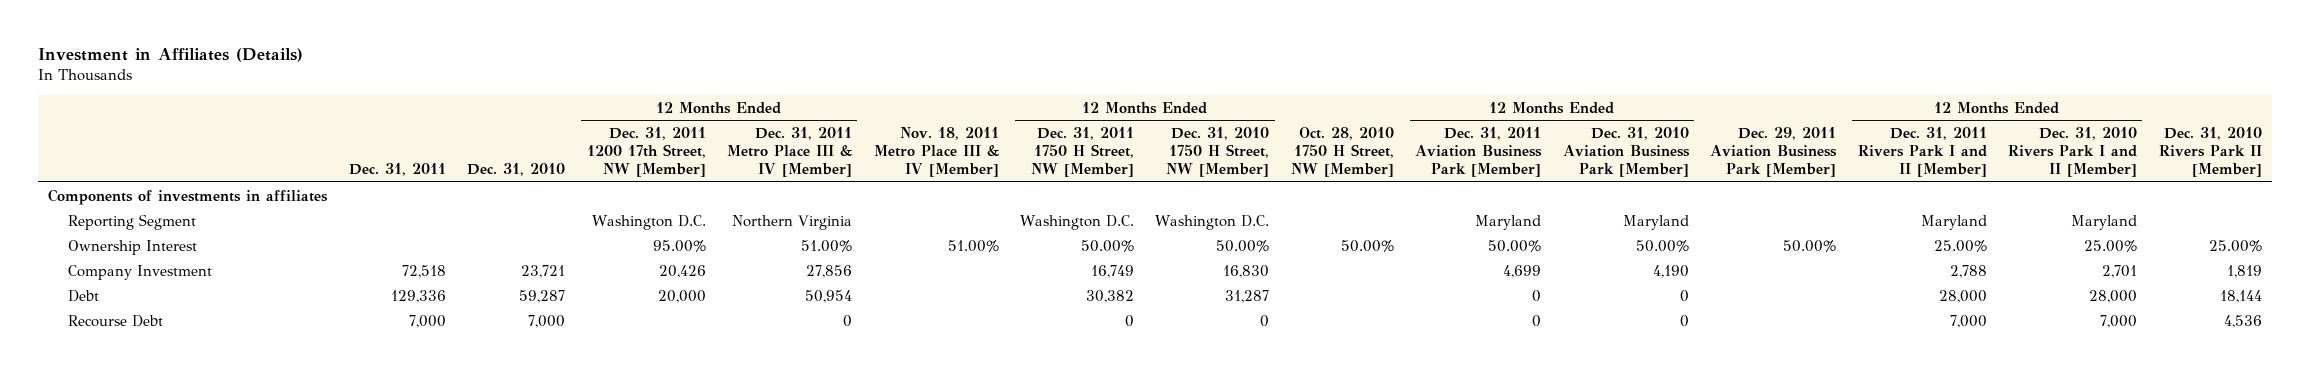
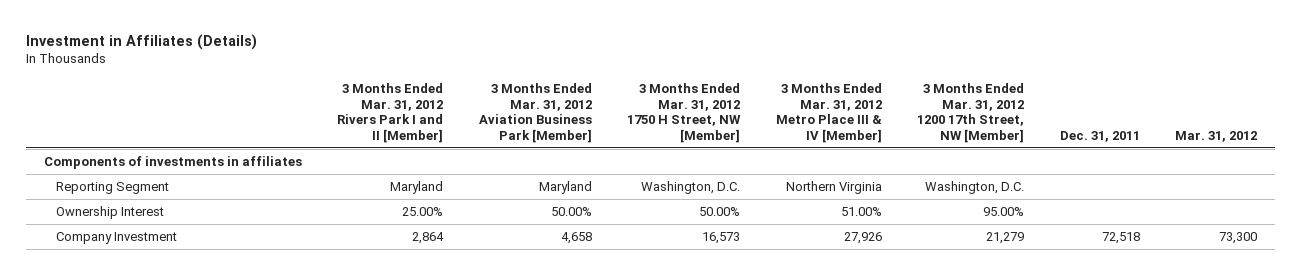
- | Dec. 31, 2011 | Dec. 31, 2010 | 12 Months Ended Dec. 31, 2011 1200 17th Street, NW [Member] | 12 Months Ended Dec. 31, 2011 Metro Place III & IV [Member] | Nov. 18, 2011 Metro Place III & IV [Member] | 12 Months Ended Dec. 31, 2011 1750 H Street, NW [Member] | 12 Months Ended Dec. 31, 2010 1750 H Street, NW [Member] | Oct. 28, 2010 1750 H Street, NW [Member] | 12 Months Ended Dec. 31, 2011 Aviation Business Park [Member] | 12 Months Ended Dec. 31, 2010 Aviation Business Park [Member] | Dec. 29, 2011 Aviation Business Park [Member] | 12 Months Ended Dec. 31, 2011 Rivers Park I and II [Member] | 12 Months Ended Dec. 31, 2010 Rivers Park I and II [Member] | Dec. 31, 2010 Rivers Park II [Member]
+ | 3 Months Ended Mar. 31, 2012 Rivers Park I and II [Member] | 3 Months Ended Mar. 31, 2012 Aviation Business Park [Member] | 3 Months Ended Mar. 31, 2012 1750 H Street, NW [Member] | 3 Months Ended Mar. 31, 2012 Metro Place III & IV [Member] | 3 Months Ended Mar. 31, 2012 1200 17th Street, NW [Member] | Dec. 31, 2011 | Mar. 31, 2012
- Debt | 129,336 | 59,287 | 20,000 | 50,954 | | 30,382 | 31,287 | | 0 | 0 | | 28,000 | 28,000 | 18,144
- Recourse Debt | 7,000 | 7,000 | | 0 | | 0 | 0 | | 0 | 0 | | 7,000 | 7,000 | 4,536

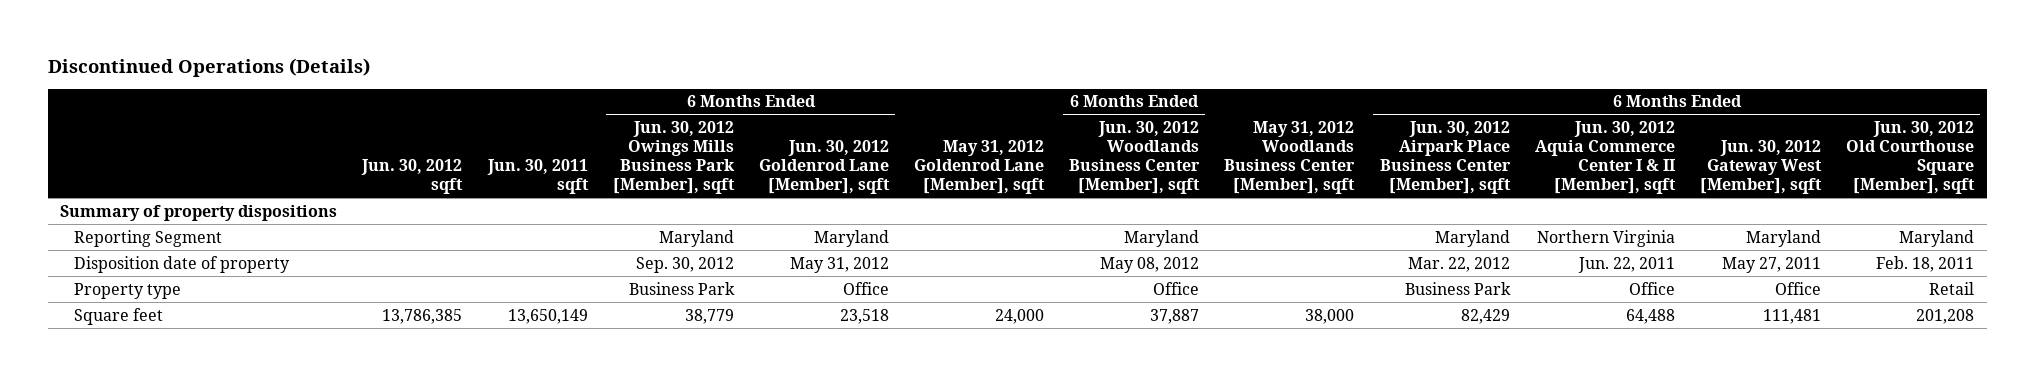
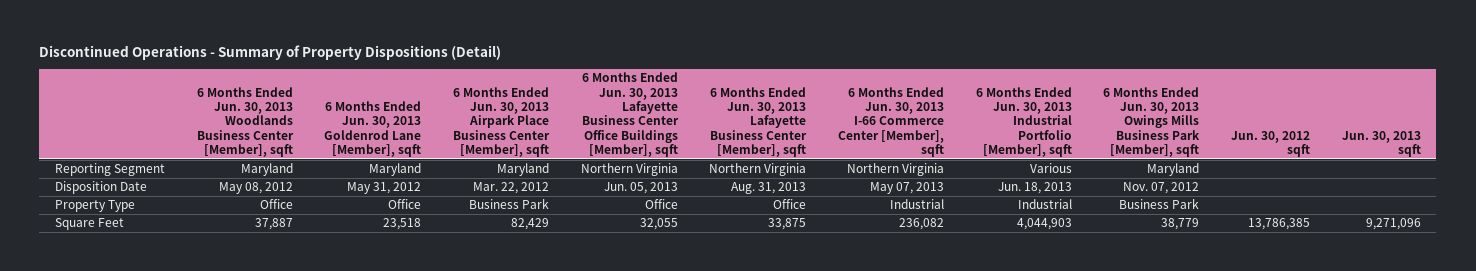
- Discontinued Operations (Details)
+ Discontinued Operations - Summary of Property Dispositions (Detail)
- | Jun. 30, 2012 sqft | Jun. 30, 2011 sqft | 6 Months Ended Jun. 30, 2012 Owings Mills Business Park [Member], sqft | 6 Months Ended Jun. 30, 2012 Goldenrod Lane [Member], sqft | May 31, 2012 Goldenrod Lane [Member], sqft | 6 Months Ended Jun. 30, 2012 Woodlands Business Center [Member], sqft | May 31, 2012 Woodlands Business Center [Member], sqft | 6 Months Ended Jun. 30, 2012 Airpark Place Business Center [Member], sqft | 6 Months Ended Jun. 30, 2012 Aquia Commerce Center I & II [Member], sqft | 6 Months Ended Jun. 30, 2012 Gateway West [Member], sqft | 6 Months Ended Jun. 30, 2012 Old Courthouse Square [Member], sqft
+ | 6 Months Ended Jun. 30, 2013 Woodlands Business Center [Member], sqft | 6 Months Ended Jun. 30, 2013 Goldenrod Lane [Member], sqft | 6 Months Ended Jun. 30, 2013 Airpark Place Business Center [Member], sqft | 6 Months Ended Jun. 30, 2013 Lafayette Business Center Office Buildings [Member], sqft | 6 Months Ended Jun. 30, 2013 Lafayette Business Center [Member], sqft | 6 Months Ended Jun. 30, 2013 I-66 Commerce Center [Member], sqft | 6 Months Ended Jun. 30, 2013 Industrial Portfolio [Member], sqft | 6 Months Ended Jun. 30, 2013 Owings Mills Business Park [Member], sqft | Jun. 30, 2012 sqft | Jun. 30, 2013 sqft
- Summary of property dispositions
- Disposition date of property | | | Sep. 30, 2012 | May 31, 2012 | | May 08, 2012 | | Mar. 22, 2012 | Jun. 22, 2011 | May 27, 2011 | Feb. 18, 2011
- Property type | | | Business Park | Office | | Office | | Business Park | Office | Office | Retail
- Square feet | 13,786,385 | 13,650,149 | 38,779 | 23,518 | 24,000 | 37,887 | 38,000 | 82,429 | 64,488 | 111,481 | 201,208
+ Disposition Date | May 08, 2012 | May 31, 2012 | Mar. 22, 2012 | Jun. 05, 2013 | Aug. 31, 2013 | May 07, 2013 | Jun. 18, 2013 | Nov. 07, 2012 | |
+ Property Type | Office | Office | Business Park | Office | Office | Industrial | Industrial | Business Park | |
+ Square Feet | 37,887 | 23,518 | 82,429 | 32,055 | 33,875 | 236,082 | 4,044,903 | 38,779 | 13,786,385 | 9,271,096

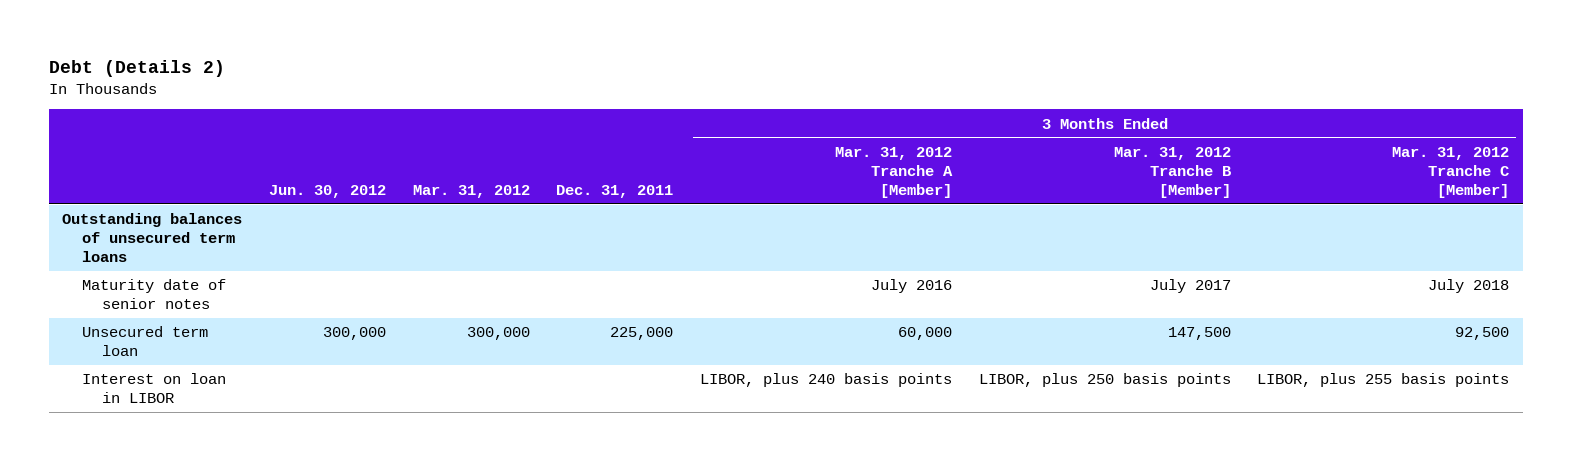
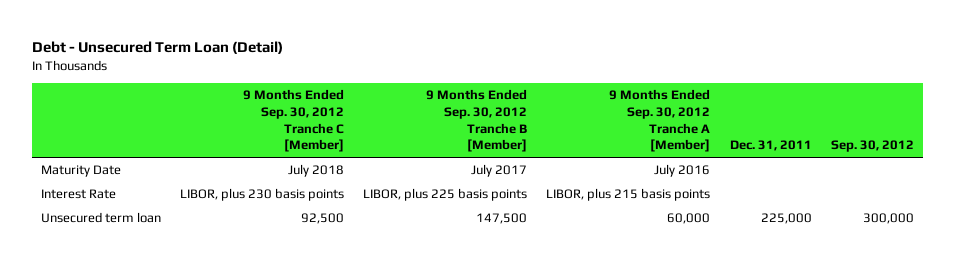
- Debt (Details 2)
+ Debt - Unsecured Term Loan (Detail)
- | Jun. 30, 2012 | Mar. 31, 2012 | Dec. 31, 2011 | 3 Months Ended Mar. 31, 2012 Tranche A [Member] | 3 Months Ended Mar. 31, 2012 Tranche B [Member] | 3 Months Ended Mar. 31, 2012 Tranche C [Member]
+ | 9 Months Ended Sep. 30, 2012 Tranche C [Member] | 9 Months Ended Sep. 30, 2012 Tranche B [Member] | 9 Months Ended Sep. 30, 2012 Tranche A [Member] | Dec. 31, 2011 | Sep. 30, 2012
- Outstanding balances of unsecured term loans
- Maturity date of senior notes | | | | July 2016 | July 2017 | July 2018
+ Maturity Date | July 2018 | July 2017 | July 2016 | |
+ Interest Rate | LIBOR, plus 230 basis points | LIBOR, plus 225 basis points | LIBOR, plus 215 basis points | |
- Interest on loan in LIBOR | | | | LIBOR, plus 240 basis points | LIBOR, plus 250 basis points | LIBOR, plus 255 basis points

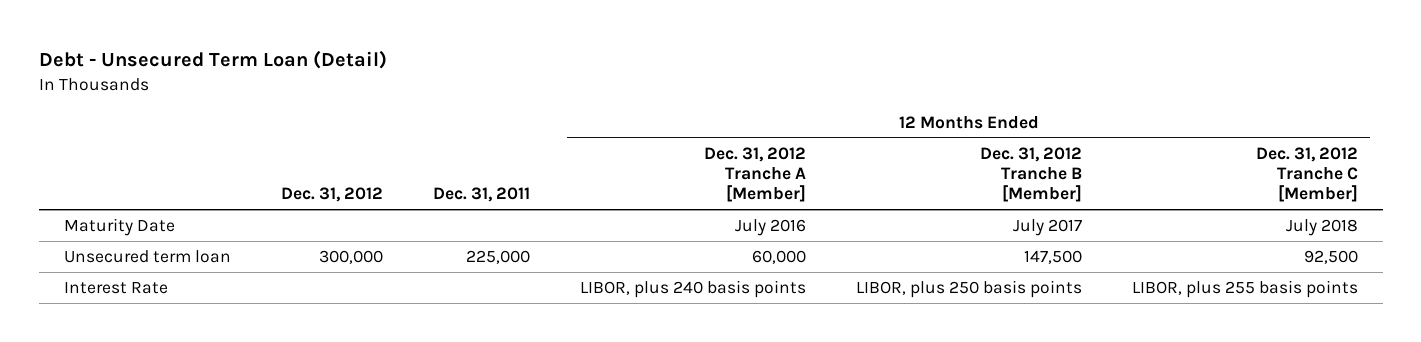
- | 9 Months Ended Sep. 30, 2012 Tranche C [Member] | 9 Months Ended Sep. 30, 2012 Tranche B [Member] | 9 Months Ended Sep. 30, 2012 Tranche A [Member] | Dec. 31, 2011 | Sep. 30, 2012
+ | Dec. 31, 2012 | Dec. 31, 2011 | 12 Months Ended Dec. 31, 2012 Tranche A [Member] | 12 Months Ended Dec. 31, 2012 Tranche B [Member] | 12 Months Ended Dec. 31, 2012 Tranche C [Member]
moved down: Interest Rate | | | LIBOR, plus 240 basis points | LIBOR, plus 250 basis points | LIBOR, plus 255 basis points

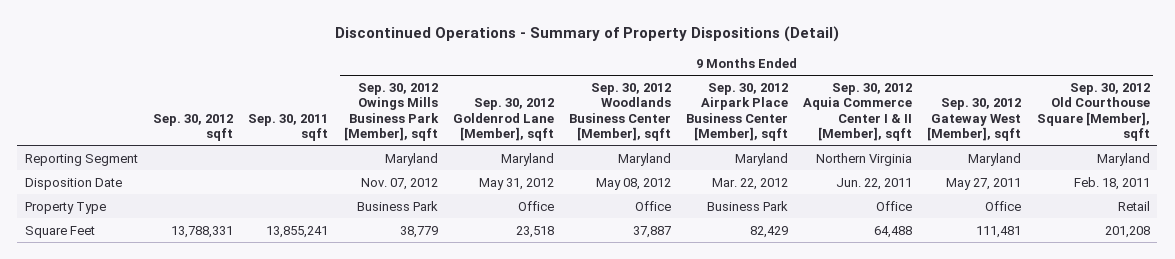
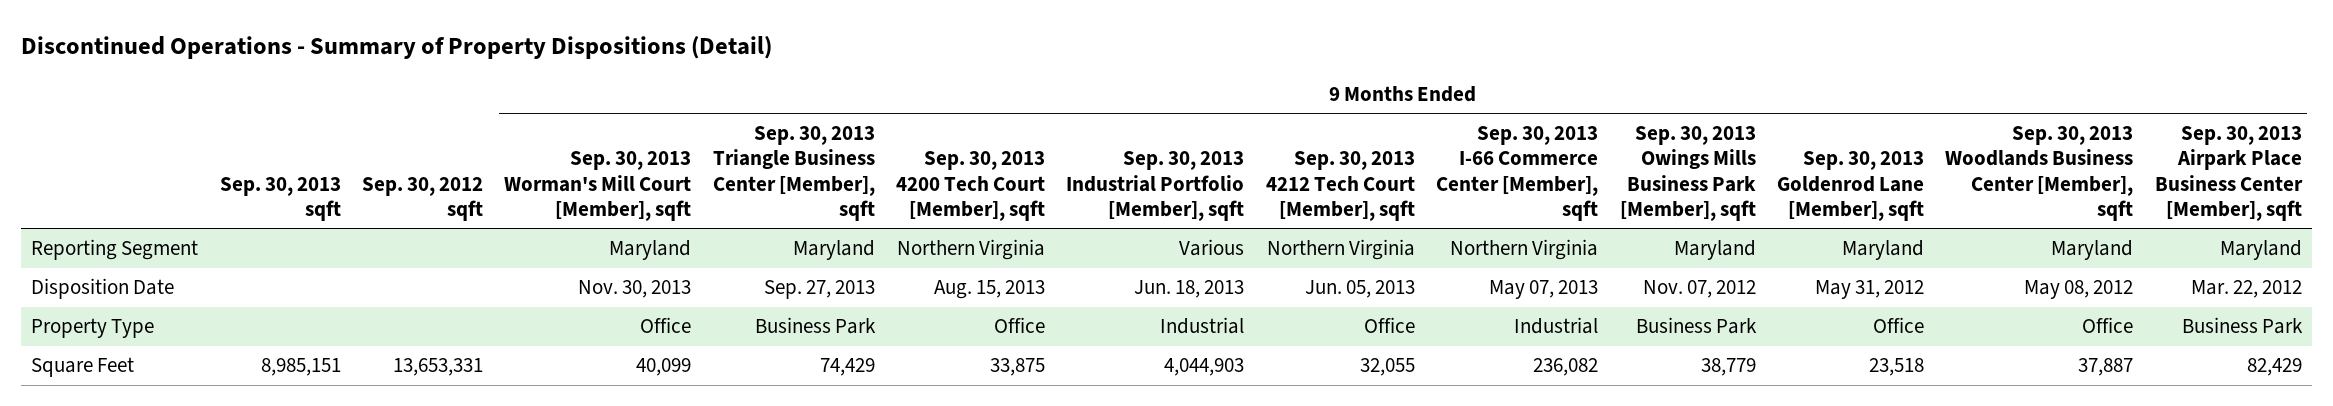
- | Sep. 30, 2012 sqft | Sep. 30, 2011 sqft | 9 Months Ended Sep. 30, 2012 Owings Mills Business Park [Member], sqft | 9 Months Ended Sep. 30, 2012 Goldenrod Lane [Member], sqft | 9 Months Ended Sep. 30, 2012 Woodlands Business Center [Member], sqft | 9 Months Ended Sep. 30, 2012 Airpark Place Business Center [Member], sqft | 9 Months Ended Sep. 30, 2012 Aquia Commerce Center I & II [Member], sqft | 9 Months Ended Sep. 30, 2012 Gateway West [Member], sqft | 9 Months Ended Sep. 30, 2012 Old Courthouse Square [Member], sqft
+ | Sep. 30, 2013 sqft | Sep. 30, 2012 sqft | 9 Months Ended Sep. 30, 2013 Worman's Mill Court [Member], sqft | 9 Months Ended Sep. 30, 2013 Triangle Business Center [Member], sqft | 9 Months Ended Sep. 30, 2013 4200 Tech Court [Member], sqft | 9 Months Ended Sep. 30, 2013 Industrial Portfolio [Member], sqft | 9 Months Ended Sep. 30, 2013 4212 Tech Court [Member], sqft | 9 Months Ended Sep. 30, 2013 I-66 Commerce Center [Member], sqft | 9 Months Ended Sep. 30, 2013 Owings Mills Business Park [Member], sqft | 9 Months Ended Sep. 30, 2013 Goldenrod Lane [Member], sqft | 9 Months Ended Sep. 30, 2013 Woodlands Business Center [Member], sqft | 9 Months Ended Sep. 30, 2013 Airpark Place Business Center [Member], sqft
- Square Feet | 13,788,331 | 13,855,241 | 38,779 | 23,518 | 37,887 | 82,429 | 64,488 | 111,481 | 201,208
+ Square Feet | 8,985,151 | 13,653,331 | 40,099 | 74,429 | 33,875 | 4,044,903 | 32,055 | 236,082 | 38,779 | 23,518 | 37,887 | 82,429

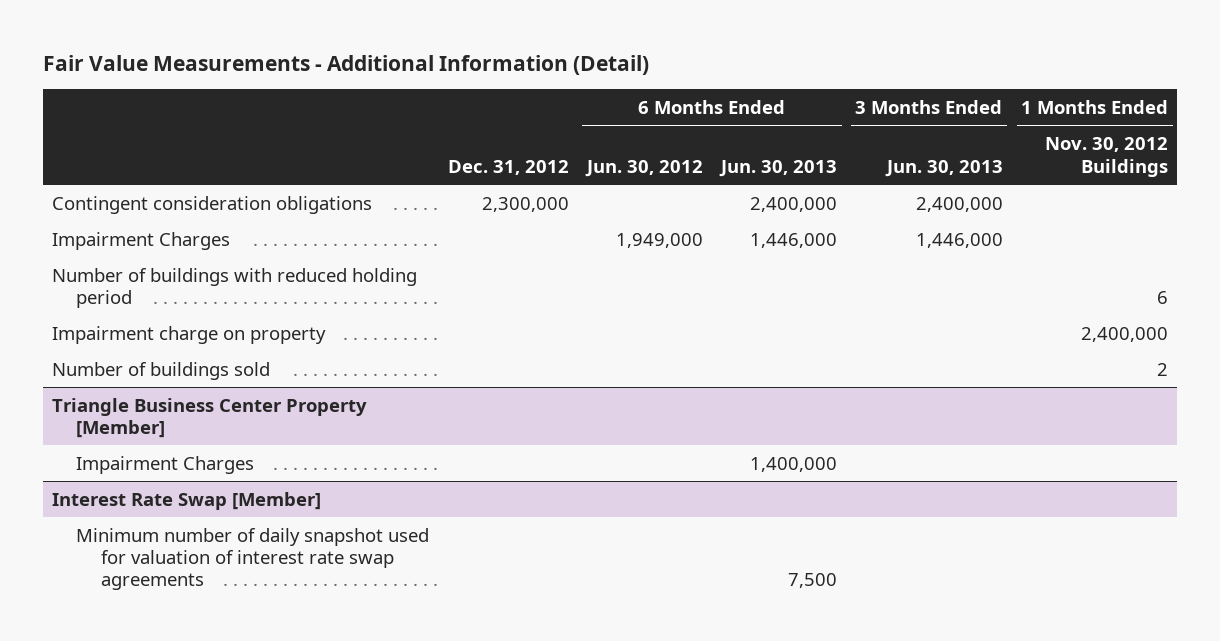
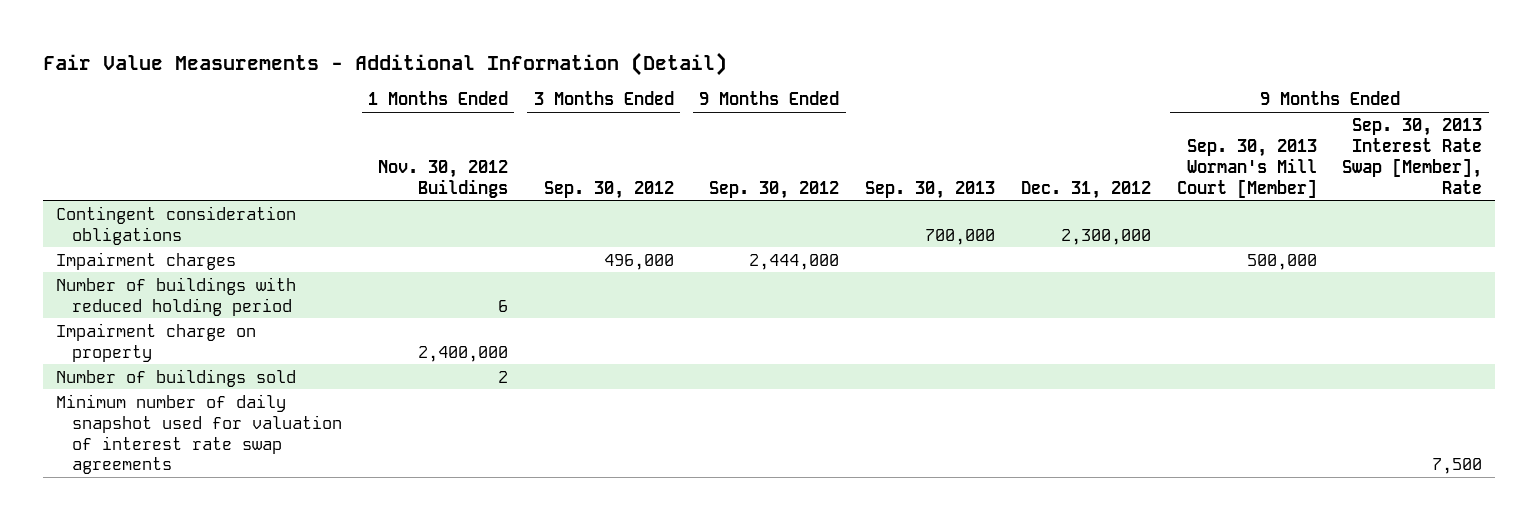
- | Dec. 31, 2012 | 6 Months Ended Jun. 30, 2012 | 6 Months Ended Jun. 30, 2013 | 3 Months Ended Jun. 30, 2013 | 1 Months Ended Nov. 30, 2012 Buildings
+ | 1 Months Ended Nov. 30, 2012 Buildings | 3 Months Ended Sep. 30, 2012 | 9 Months Ended Sep. 30, 2012 | Sep. 30, 2013 | Dec. 31, 2012 | 9 Months Ended Sep. 30, 2013 Worman's Mill Court [Member] | 9 Months Ended Sep. 30, 2013 Interest Rate Swap [Member], Rate
- Impairment Charges | | 1,949,000 | 1,446,000 | 1,446,000 |
+ Impairment charges | | 496,000 | 2,444,000 | | | 500,000 |
- Triangle Business Center Property [Member]
- Impairment Charges | | | 1,400,000 | |
- Interest Rate Swap [Member]
- Minimum number of daily snapshot used for valuation of interest rate swap agreements | | | 7,500 | |
+ Minimum number of daily snapshot used for valuation of interest rate swap agreements | | | | | | | 7,500

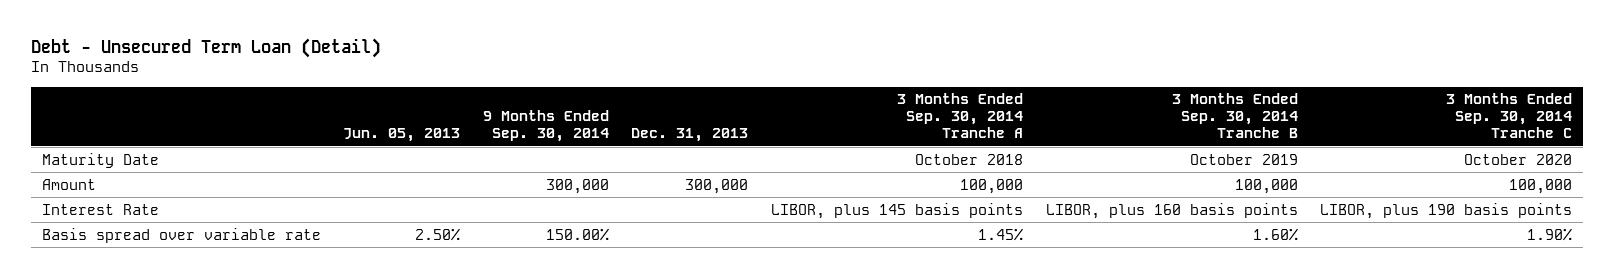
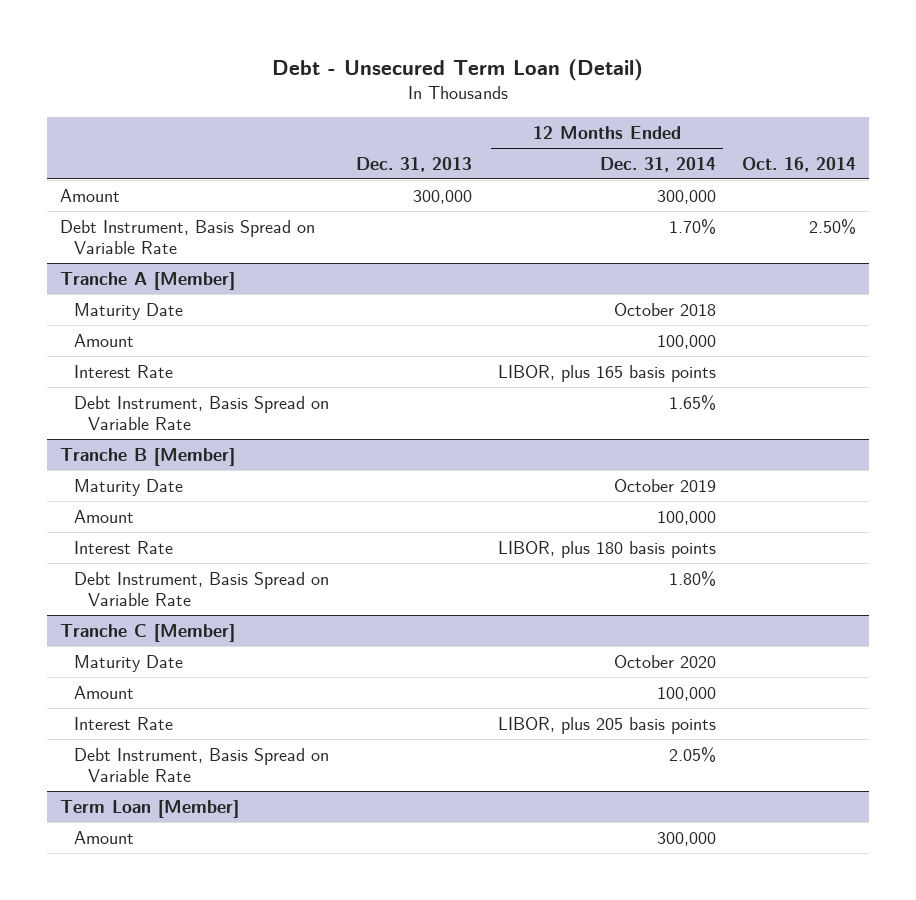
- | Jun. 05, 2013 | 9 Months Ended Sep. 30, 2014 | Dec. 31, 2013 | 3 Months Ended Sep. 30, 2014 Tranche A | 3 Months Ended Sep. 30, 2014 Tranche B | 3 Months Ended Sep. 30, 2014 Tranche C
+ | Dec. 31, 2013 | 12 Months Ended Dec. 31, 2014 | Oct. 16, 2014
- Maturity Date | | | | October 2018 | October 2019 | October 2020
- Interest Rate | | | | LIBOR, plus 145 basis points | LIBOR, plus 160 basis points | LIBOR, plus 190 basis points
- Basis spread over variable rate | 2.50% | 150.00% | | 1.45% | 1.60% | 1.90%
+ Debt Instrument, Basis Spread on Variable Rate | | 1.70% | 2.50%
+ Tranche A [Member]
+ Maturity Date | | October 2018 |
+ Amount | | 100,000 |
+ Interest Rate | | LIBOR, plus 165 basis points |
+ Debt Instrument, Basis Spread on Variable Rate | | 1.65% |
+ Tranche B [Member]
+ Maturity Date | | October 2019 |
+ Amount | | 100,000 |
+ Interest Rate | | LIBOR, plus 180 basis points |
+ Debt Instrument, Basis Spread on Variable Rate | | 1.80% |
+ Tranche C [Member]
+ Maturity Date | | October 2020 |
+ Amount | | 100,000 |
+ Interest Rate | | LIBOR, plus 205 basis points |
+ Debt Instrument, Basis Spread on Variable Rate | | 2.05% |
+ Term Loan [Member]
+ Amount | | 300,000 |

